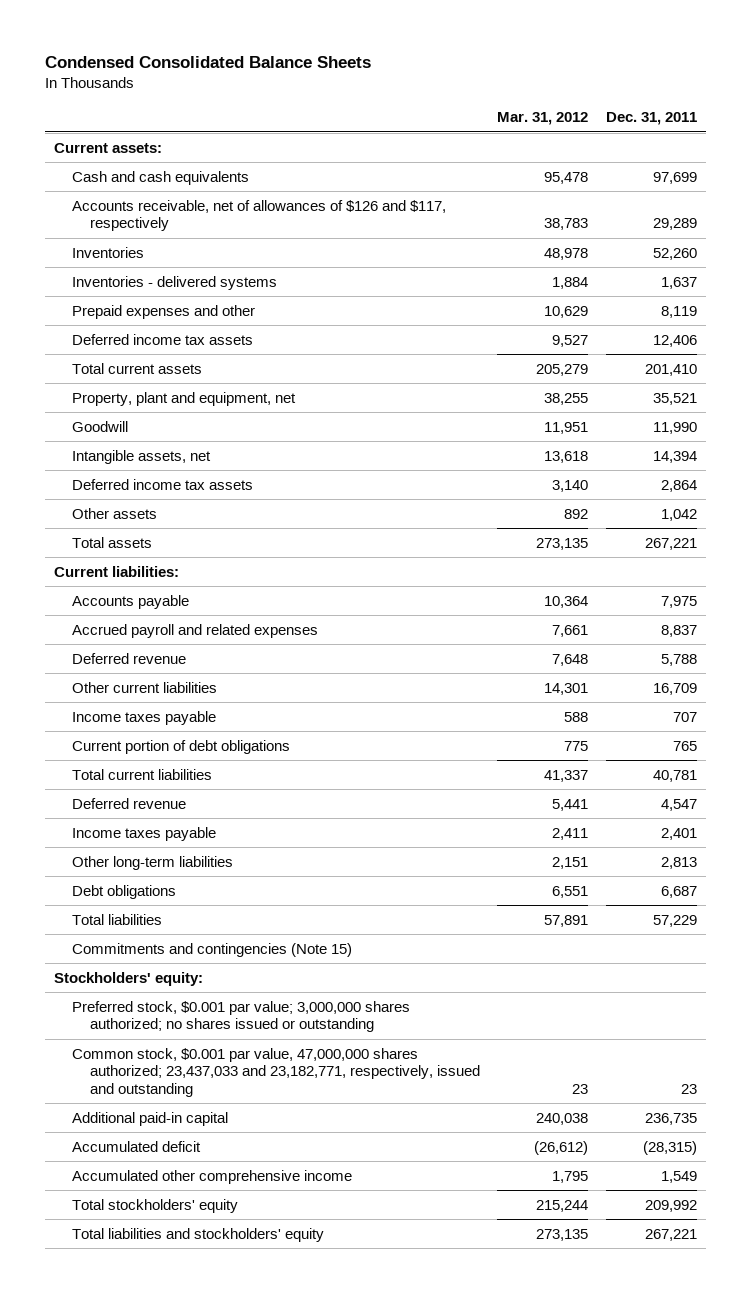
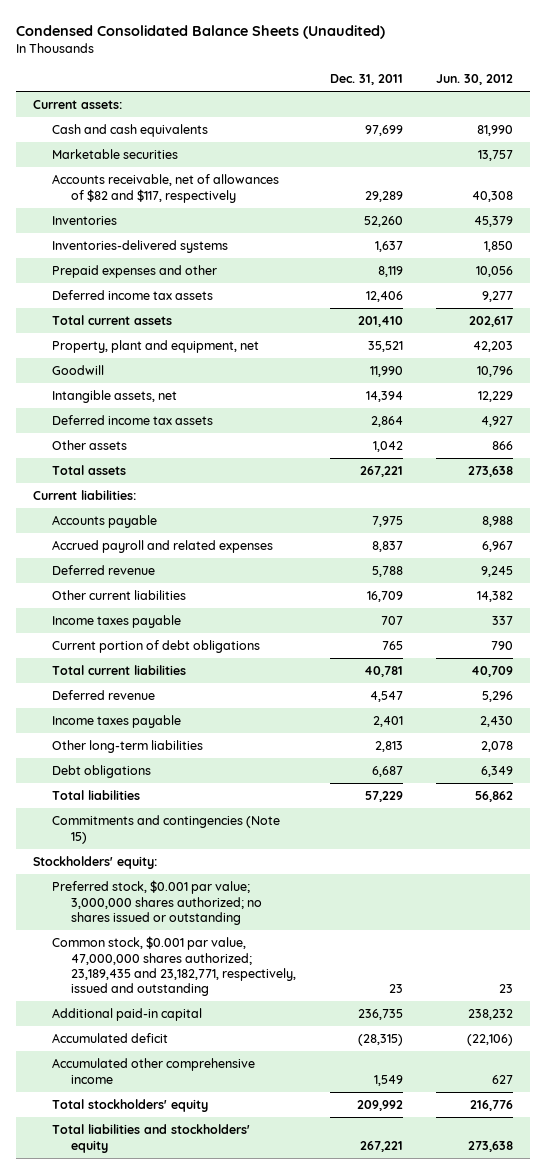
- Condensed Consolidated Balance Sheets
+ Condensed Consolidated Balance Sheets (Unaudited)
- | Mar. 31, 2012 | Dec. 31, 2011
+ | Dec. 31, 2011 | Jun. 30, 2012
- Accounts receivable, net of allowances of $126 and $117, respectively | 38,783 | 29,289
+ Marketable securities | | 13,757
+ Accounts receivable, net of allowances of $82 and $117, respectively | 29,289 | 40,308
- Inventories - delivered systems | 1,884 | 1,637
+ Inventories-delivered systems | 1,637 | 1,850
- Common stock, $0.001 par value, 47,000,000 shares authorized; 23,437,033 and 23,182,771, respectively, issued and outstanding | 23 | 23
+ Common stock, $0.001 par value, 47,000,000 shares authorized; 23,189,435 and 23,182,771, respectively, issued and outstanding | 23 | 23

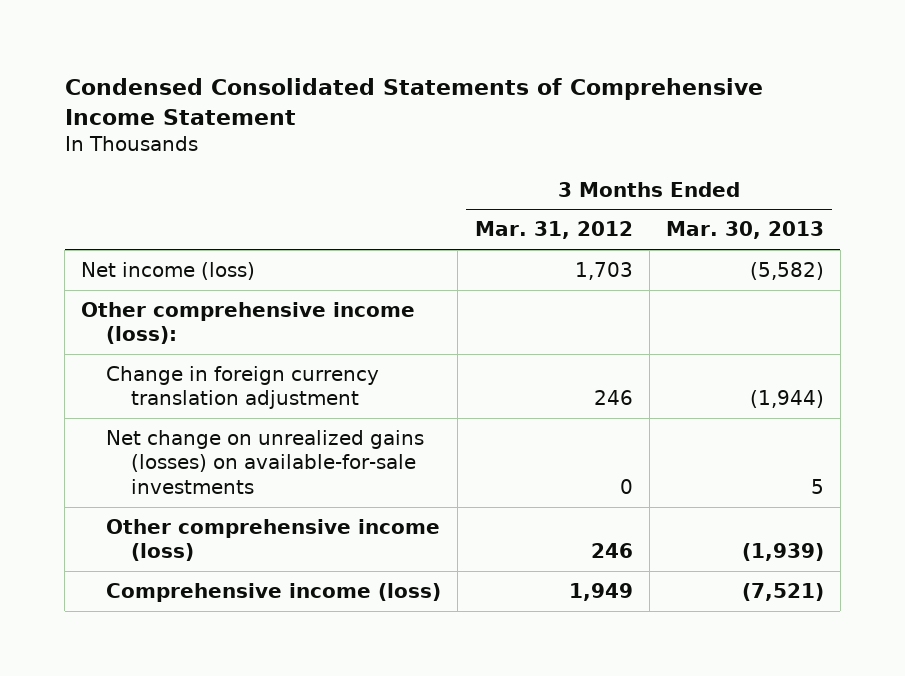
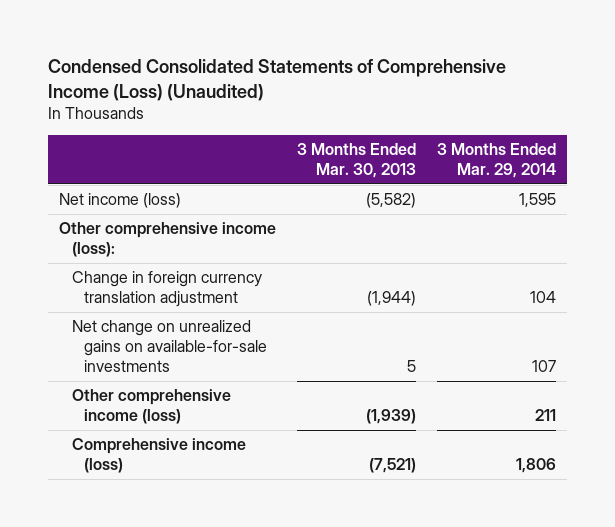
- Condensed Consolidated Statements of Comprehensive Income Statement
+ Condensed Consolidated Statements of Comprehensive Income (Loss) (Unaudited)
- | 3 Months Ended Mar. 31, 2012 | 3 Months Ended Mar. 30, 2013
+ | 3 Months Ended Mar. 30, 2013 | 3 Months Ended Mar. 29, 2014
- Net change on unrealized gains (losses) on available-for-sale investments | 0 | 5
+ Net change on unrealized gains on available-for-sale investments | 5 | 107

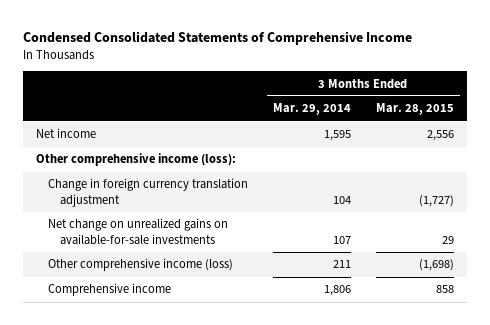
- Condensed Consolidated Statements of Comprehensive Income (Loss) (Unaudited)
+ Condensed Consolidated Statements of Comprehensive Income
- | 3 Months Ended Mar. 30, 2013 | 3 Months Ended Mar. 29, 2014
+ | 3 Months Ended Mar. 29, 2014 | 3 Months Ended Mar. 28, 2015
- Net income (loss) | (5,582) | 1,595
+ Net income | 1,595 | 2,556
- Comprehensive income (loss) | (7,521) | 1,806
+ Comprehensive income | 1,806 | 858

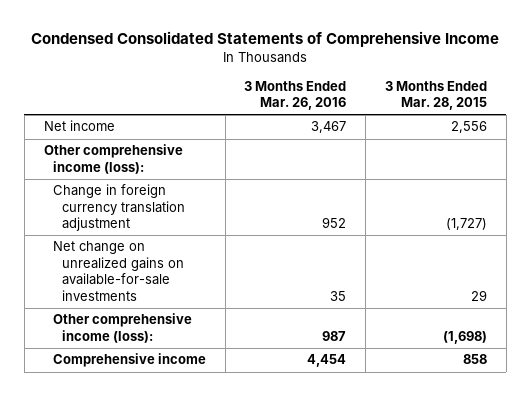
- | 3 Months Ended Mar. 29, 2014 | 3 Months Ended Mar. 28, 2015
+ | 3 Months Ended Mar. 26, 2016 | 3 Months Ended Mar. 28, 2015
- Other comprehensive income (loss) | 211 | (1,698)
+ Other comprehensive income (loss): | 987 | (1,698)

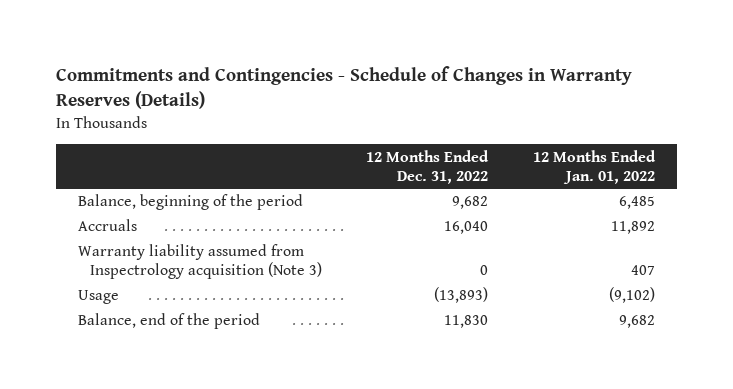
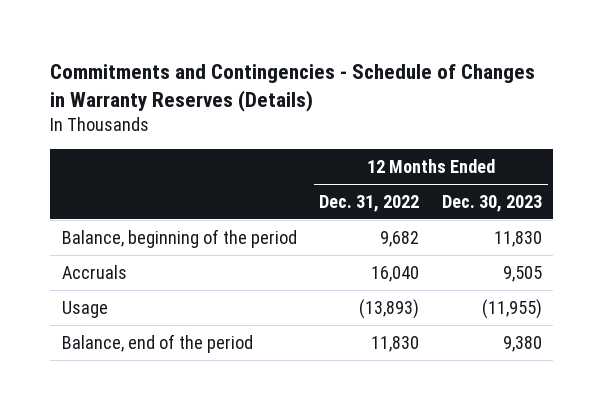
- | 12 Months Ended Dec. 31, 2022 | 12 Months Ended Jan. 01, 2022
+ | 12 Months Ended Dec. 31, 2022 | 12 Months Ended Dec. 30, 2023
- Warranty liability assumed from Inspectrology acquisition (Note 3) | 0 | 407

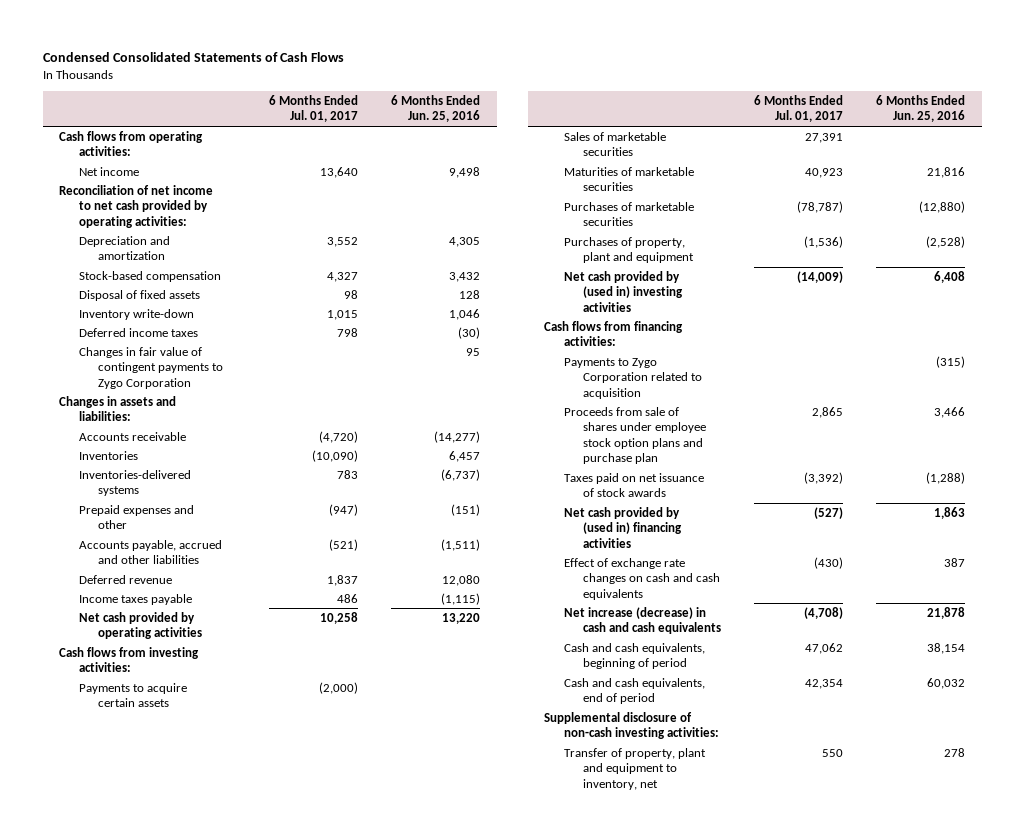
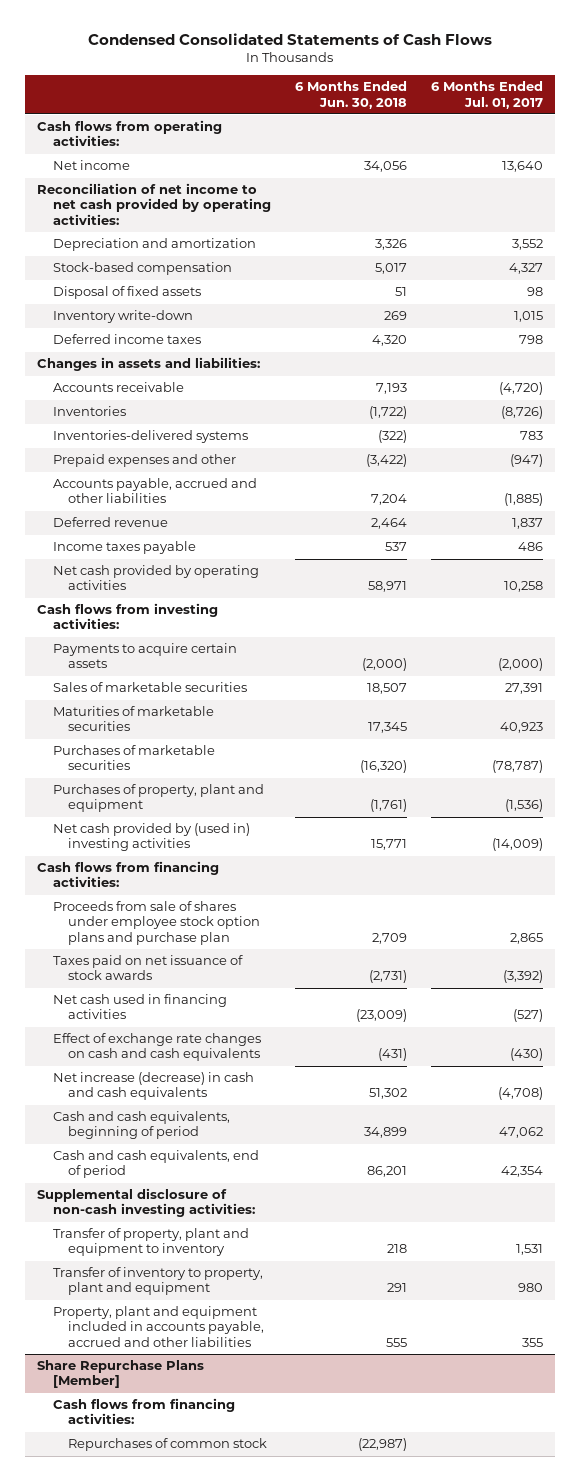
- | 6 Months Ended Jul. 01, 2017 | 6 Months Ended Jun. 25, 2016
+ | 6 Months Ended Jun. 30, 2018 | 6 Months Ended Jul. 01, 2017
- Changes in fair value of contingent payments to Zygo Corporation | | 95
- Inventories | (10,090) | 6,457
+ Inventories | (1,722) | (8,726)
- Accounts payable, accrued and other liabilities | (521) | (1,511)
+ Accounts payable, accrued and other liabilities | 7,204 | (1,885)
- Payments to Zygo Corporation related to acquisition | | (315)
- Net cash provided by (used in) financing activities | (527) | 1,863
+ Net cash used in financing activities | (23,009) | (527)
- Transfer of property, plant and equipment to inventory, net | 550 | 278
+ Transfer of property, plant and equipment to inventory | 218 | 1,531
+ Transfer of inventory to property, plant and equipment | 291 | 980
+ Property, plant and equipment included in accounts payable, accrued and other liabilities | 555 | 355
+ Share Repurchase Plans [Member]
+ Cash flows from financing activities:
+ Repurchases of common stock | (22,987) |

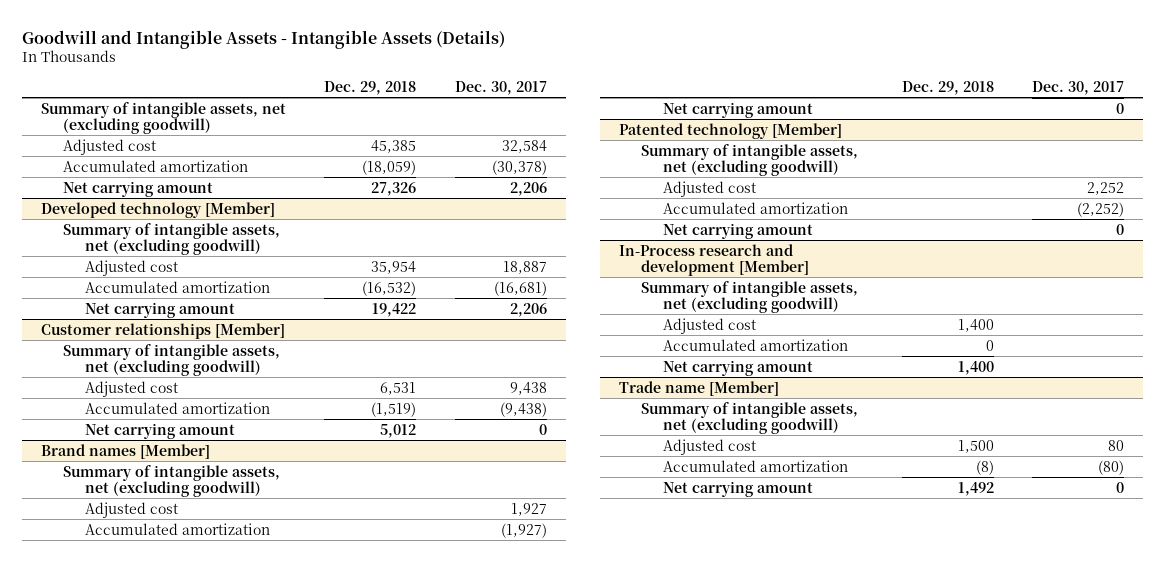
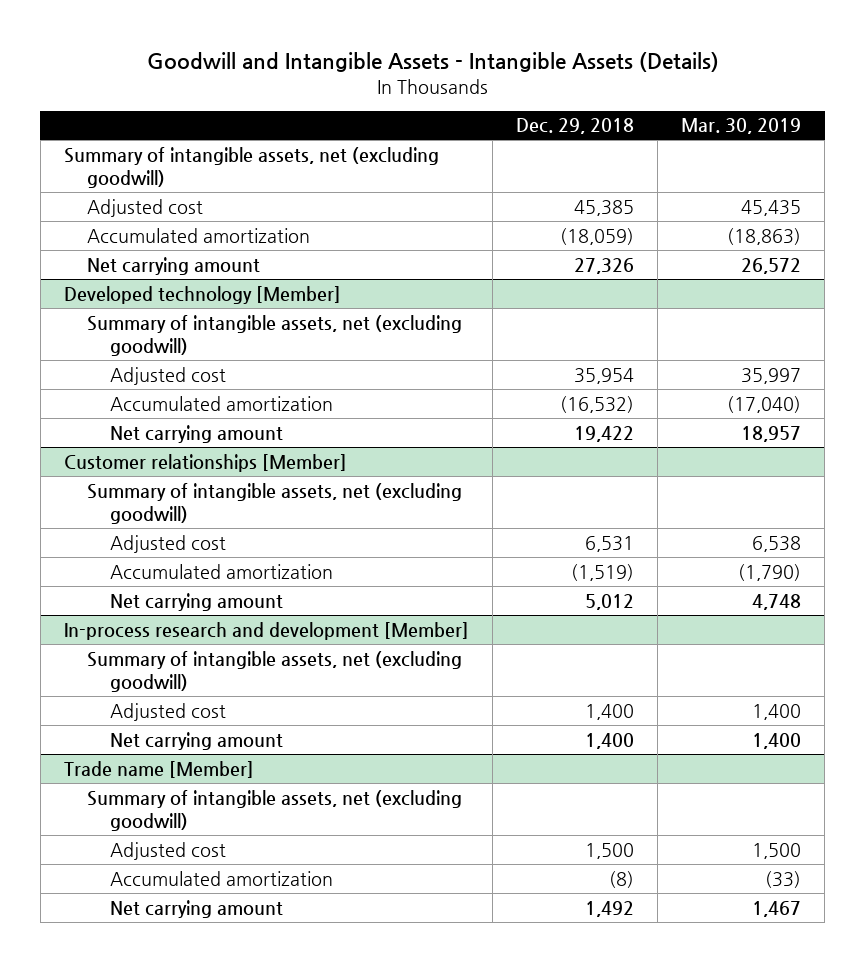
- | Dec. 29, 2018 | Dec. 30, 2017
+ | Dec. 29, 2018 | Mar. 30, 2019
- Brand names [Member]
- Summary of intangible assets, net (excluding goodwill)
- Adjusted cost | | 1,927
- Accumulated amortization | | (1,927)
- Net carrying amount | | 0
- Patented technology [Member]
- Summary of intangible assets, net (excluding goodwill)
- Adjusted cost | | 2,252
- Accumulated amortization | | (2,252)
- Net carrying amount | | 0
- In-Process research and development [Member]
+ In-process research and development [Member]
- Accumulated amortization | 0 |

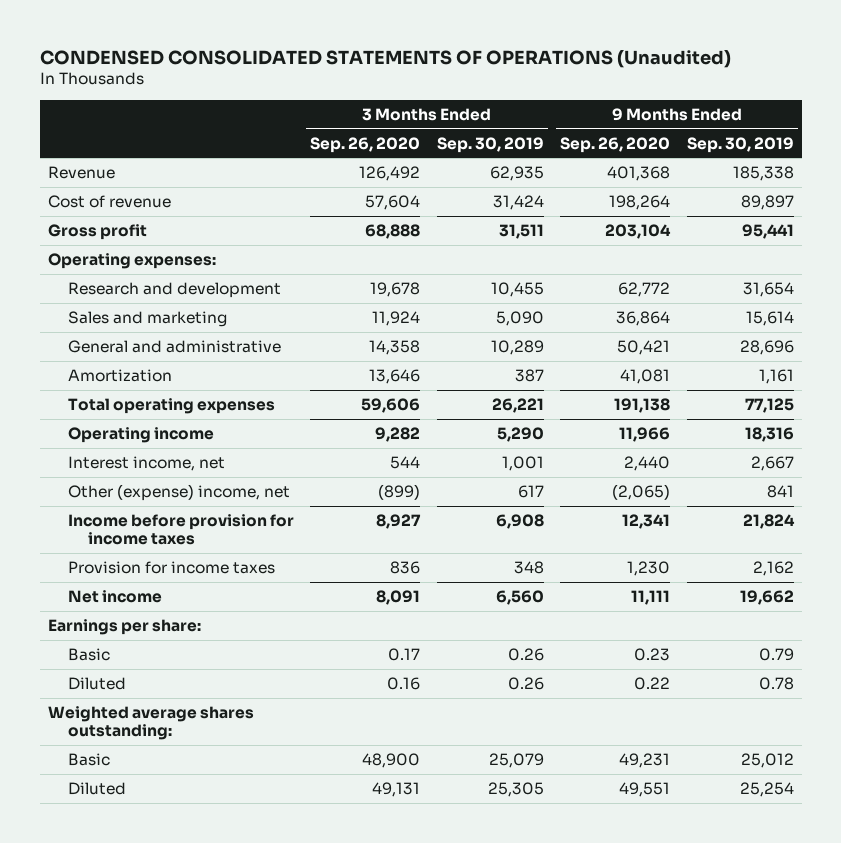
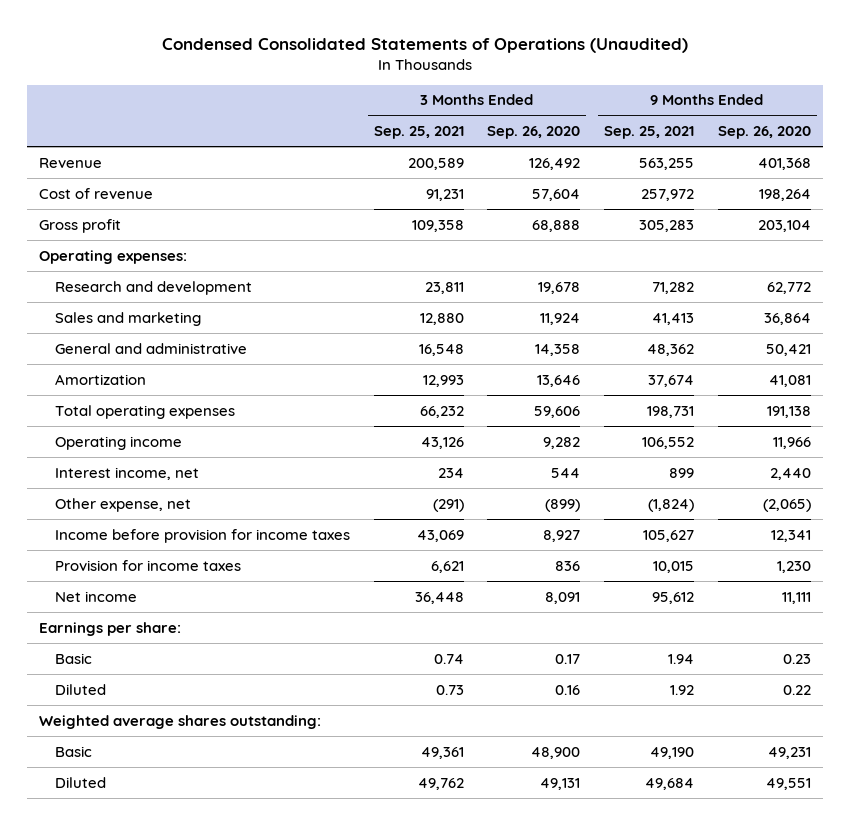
- CONDENSED CONSOLIDATED STATEMENTS OF OPERATIONS (Unaudited)
+ Condensed Consolidated Statements of Operations (Unaudited)
- | 3 Months Ended Sep. 26, 2020 | 3 Months Ended Sep. 30, 2019 | 9 Months Ended Sep. 26, 2020 | 9 Months Ended Sep. 30, 2019
+ | 3 Months Ended Sep. 25, 2021 | 3 Months Ended Sep. 26, 2020 | 9 Months Ended Sep. 25, 2021 | 9 Months Ended Sep. 26, 2020
- Other (expense) income, net | (899) | 617 | (2,065) | 841
+ Other expense, net | (291) | (899) | (1,824) | (2,065)

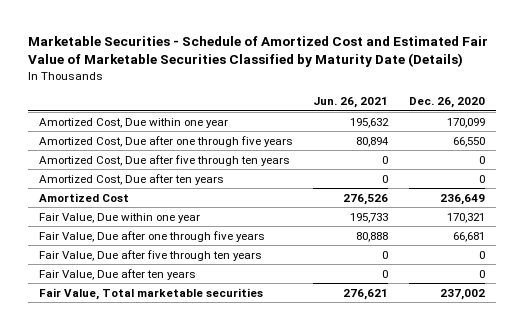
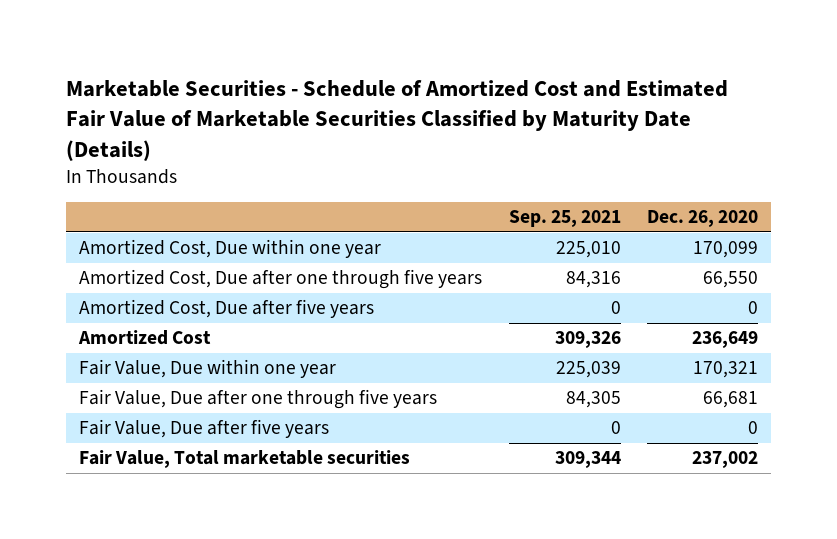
- | Jun. 26, 2021 | Dec. 26, 2020
+ | Sep. 25, 2021 | Dec. 26, 2020
- Amortized Cost, Due after five through ten years | 0 | 0
- Amortized Cost, Due after ten years | 0 | 0
+ Amortized Cost, Due after five years | 0 | 0
- Fair Value, Due after five through ten years | 0 | 0
- Fair Value, Due after ten years | 0 | 0
+ Fair Value, Due after five years | 0 | 0

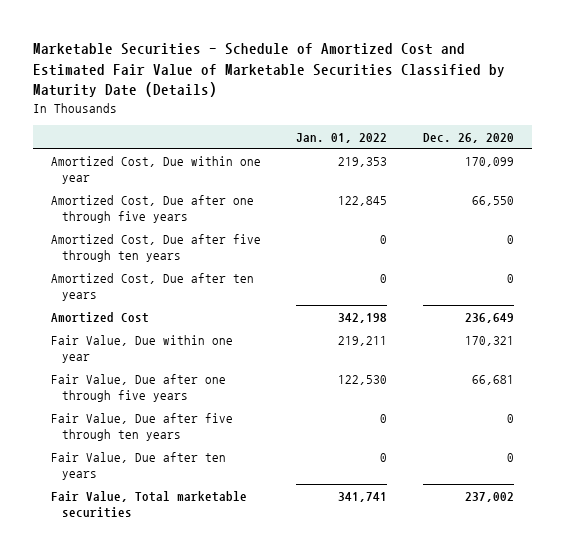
- | Sep. 25, 2021 | Dec. 26, 2020
+ | Jan. 01, 2022 | Dec. 26, 2020
- Amortized Cost, Due after five years | 0 | 0
+ Amortized Cost, Due after five through ten years | 0 | 0
+ Amortized Cost, Due after ten years | 0 | 0
- Fair Value, Due after five years | 0 | 0
+ Fair Value, Due after five through ten years | 0 | 0
+ Fair Value, Due after ten years | 0 | 0

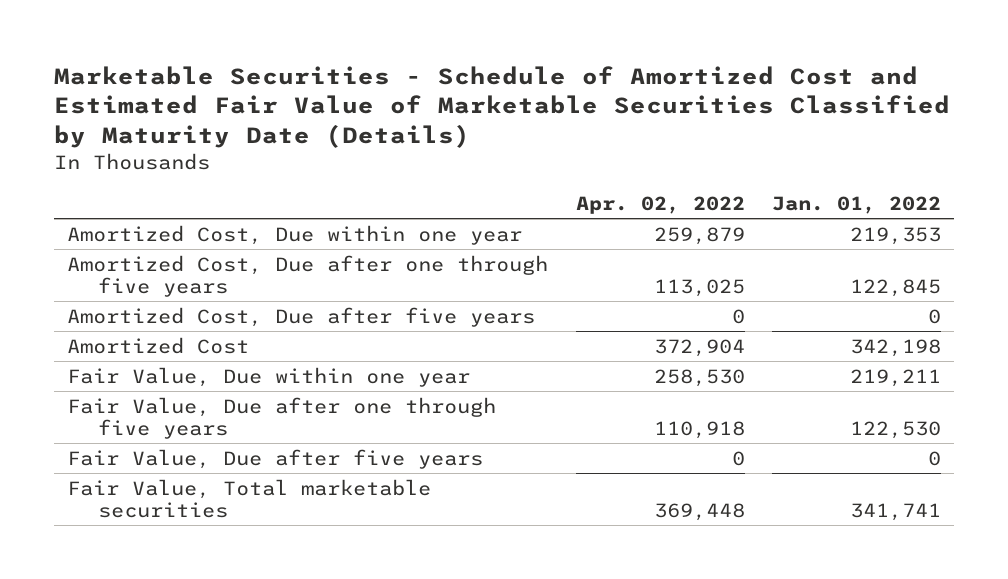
- | Jan. 01, 2022 | Dec. 26, 2020
+ | Apr. 02, 2022 | Jan. 01, 2022
- Amortized Cost, Due after five through ten years | 0 | 0
- Amortized Cost, Due after ten years | 0 | 0
+ Amortized Cost, Due after five years | 0 | 0
- Fair Value, Due after five through ten years | 0 | 0
- Fair Value, Due after ten years | 0 | 0
+ Fair Value, Due after five years | 0 | 0

